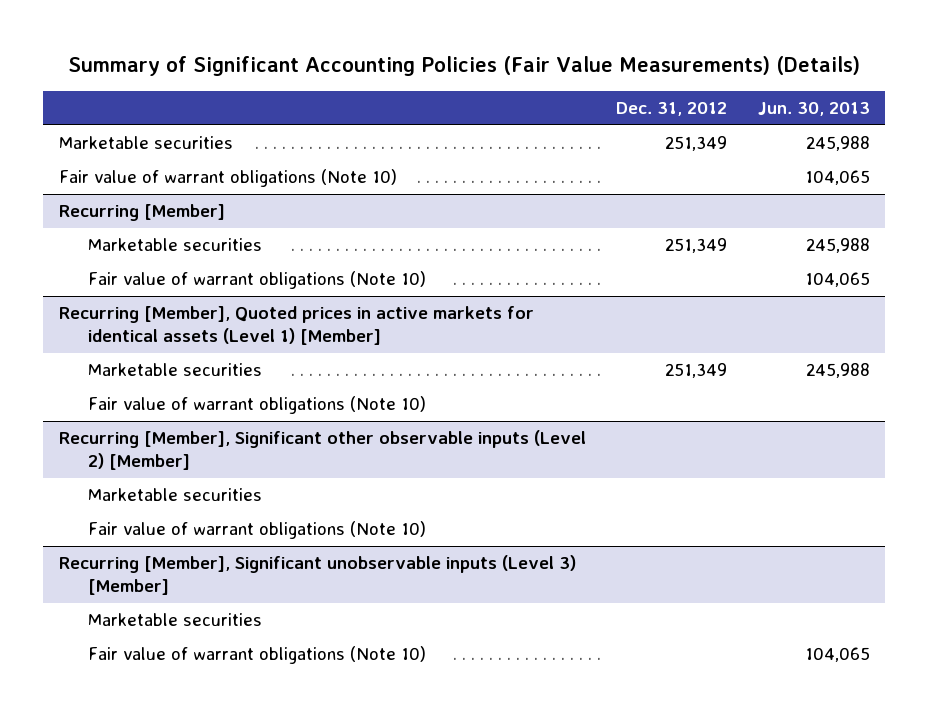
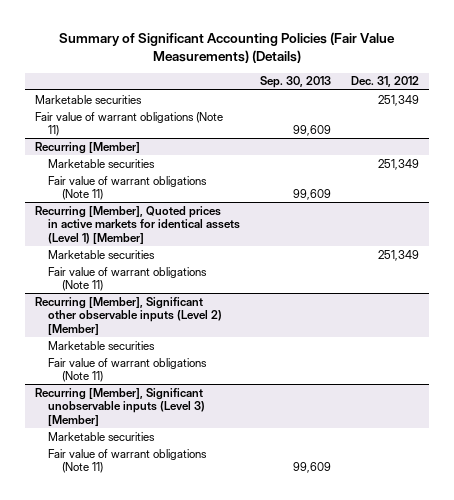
- | Dec. 31, 2012 | Jun. 30, 2013
+ | Sep. 30, 2013 | Dec. 31, 2012
- Fair value of warrant obligations (Note 10) | | 104,065
+ Fair value of warrant obligations (Note 11) | 99,609 |
@ Recurring [Member]
- Fair value of warrant obligations (Note 10) | | 104,065
+ Fair value of warrant obligations (Note 11) | 99,609 |
@ Recurring [Member], Quoted prices in active markets for identical assets (Level 1) [Member]
- Fair value of warrant obligations (Note 10)
+ Fair value of warrant obligations (Note 11)
@ Recurring [Member], Significant other observable inputs (Level 2) [Member]
- Fair value of warrant obligations (Note 10)
+ Fair value of warrant obligations (Note 11)
@ Recurring [Member], Significant unobservable inputs (Level 3) [Member]
- Fair value of warrant obligations (Note 10) | | 104,065
+ Fair value of warrant obligations (Note 11) | 99,609 |

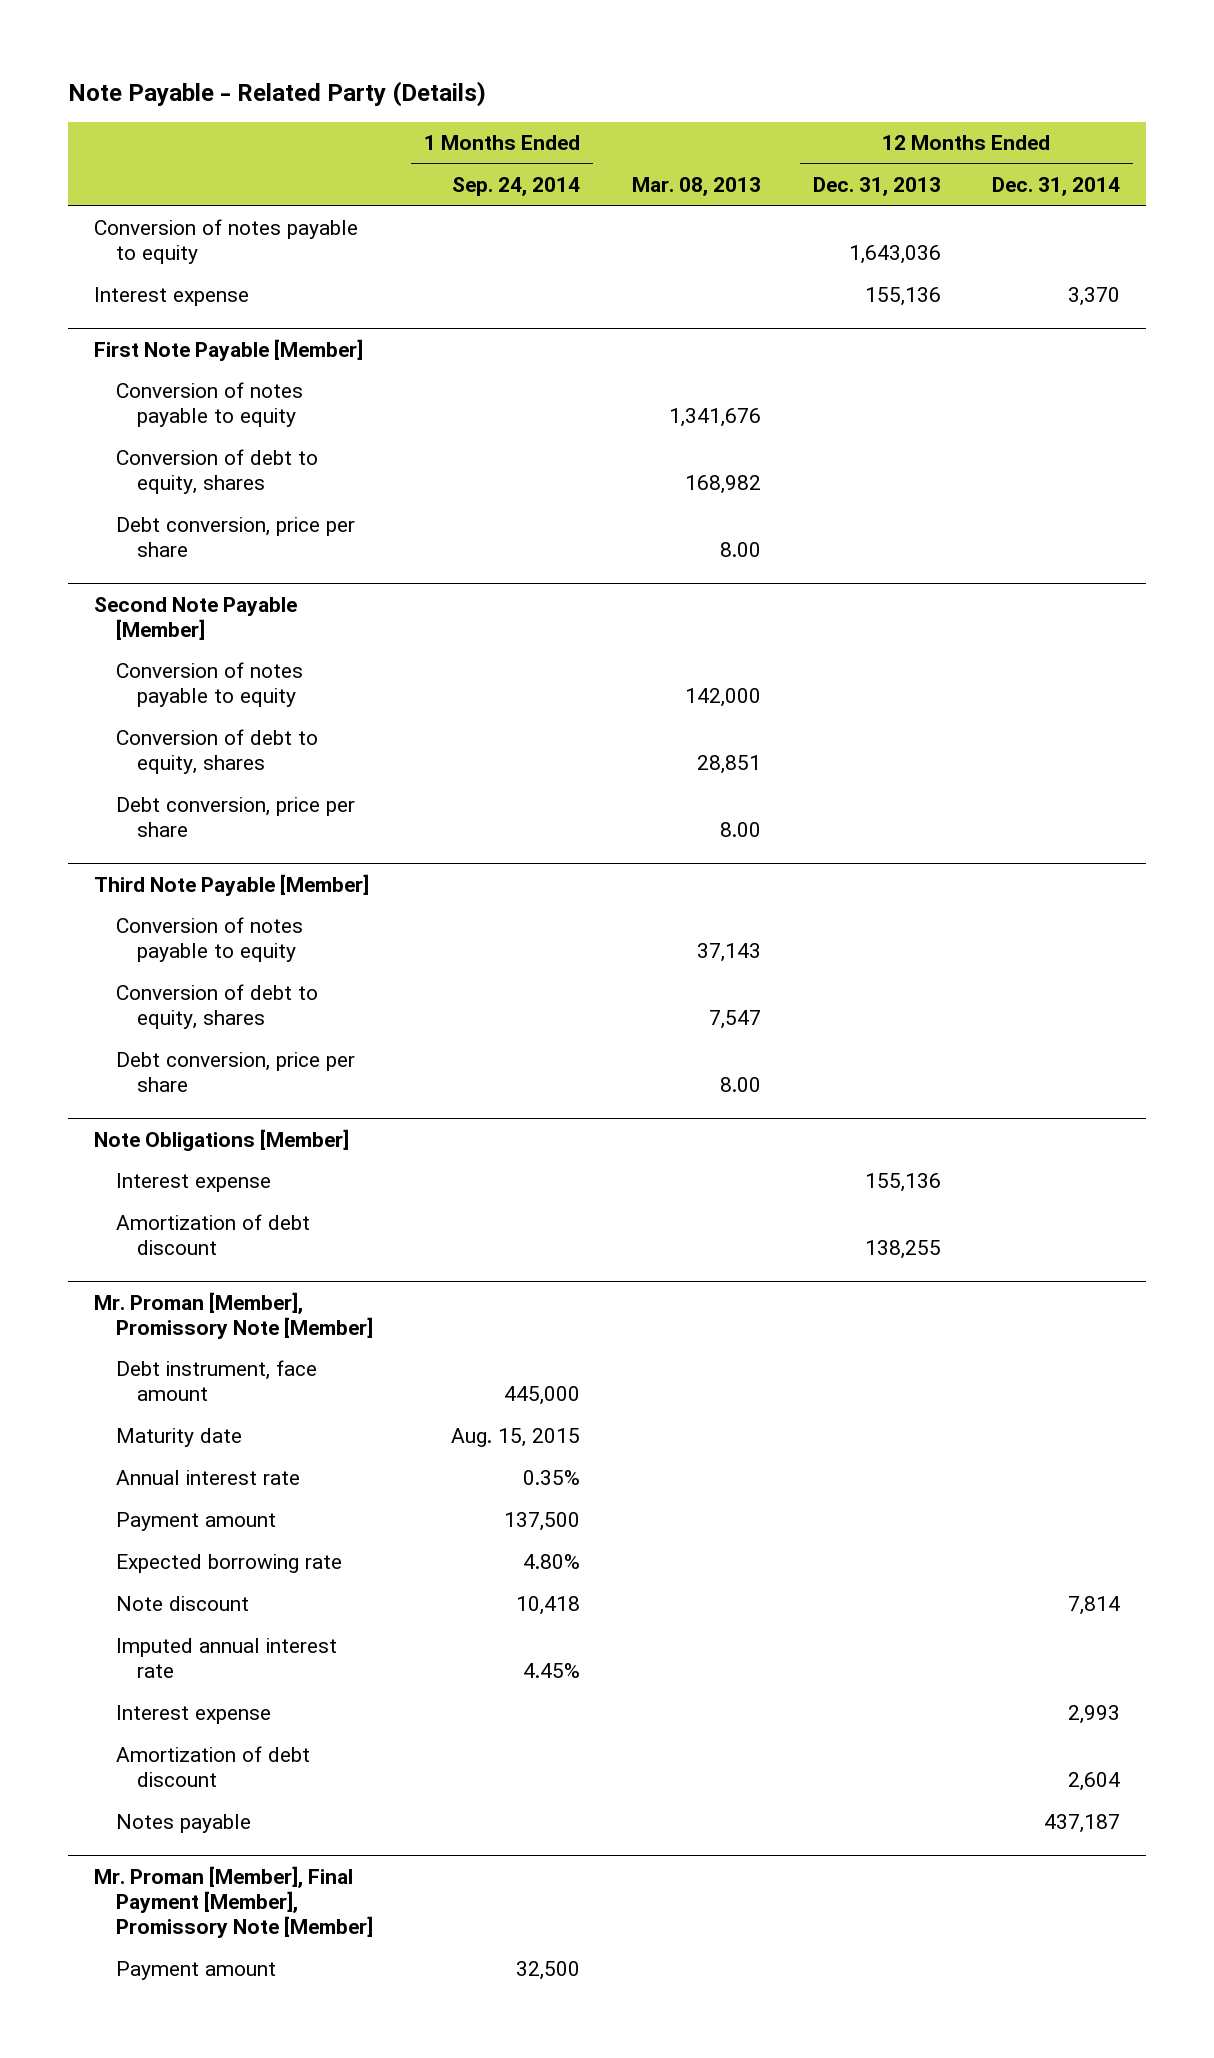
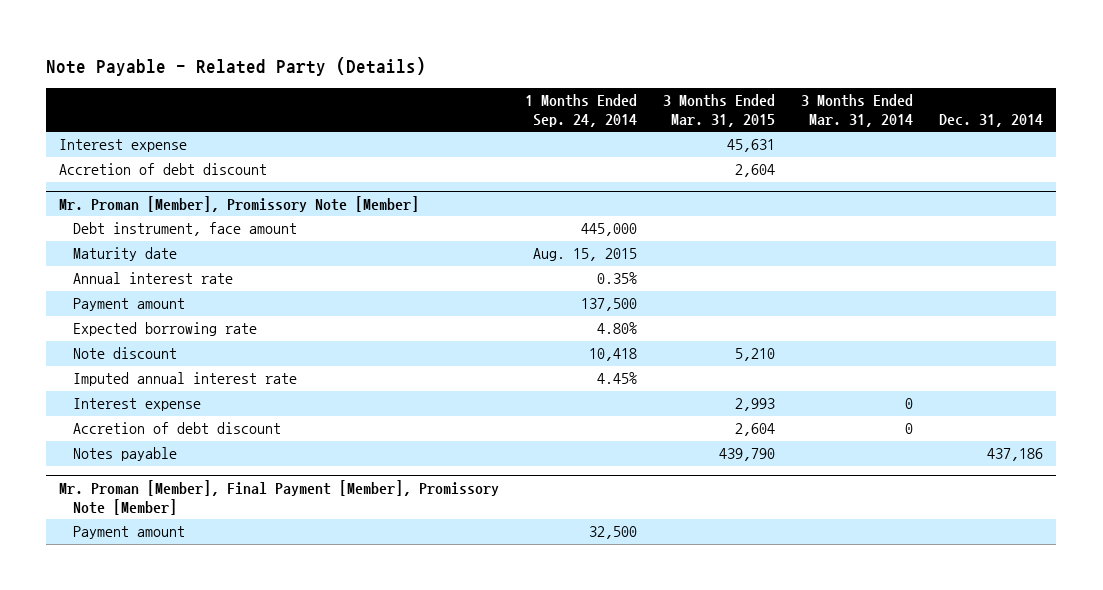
- | 1 Months Ended Sep. 24, 2014 | Mar. 08, 2013 | 12 Months Ended Dec. 31, 2013 | 12 Months Ended Dec. 31, 2014
+ | 1 Months Ended Sep. 24, 2014 | 3 Months Ended Mar. 31, 2015 | 3 Months Ended Mar. 31, 2014 | Dec. 31, 2014
- Conversion of notes payable to equity | | | 1,643,036 |
- First Note Payable [Member]
- Conversion of notes payable to equity | | 1,341,676 | |
- Conversion of debt to equity, shares | | 168,982 | |
- Debt conversion, price per share | | 8.00 | |
- Second Note Payable [Member]
- Conversion of notes payable to equity | | 142,000 | |
- Conversion of debt to equity, shares | | 28,851 | |
- Debt conversion, price per share | | 8.00 | |
- Third Note Payable [Member]
- Conversion of notes payable to equity | | 37,143 | |
- Conversion of debt to equity, shares | | 7,547 | |
- Debt conversion, price per share | | 8.00 | |
- Note Obligations [Member]
- Interest expense | | | 155,136 |
- Amortization of debt discount | | | 138,255 |
+ Accretion of debt discount | | 2,604 | |
@ Mr. Proman [Member], Promissory Note [Member]
- Amortization of debt discount | | | | 2,604
+ Accretion of debt discount | | 2,604 | 0 |

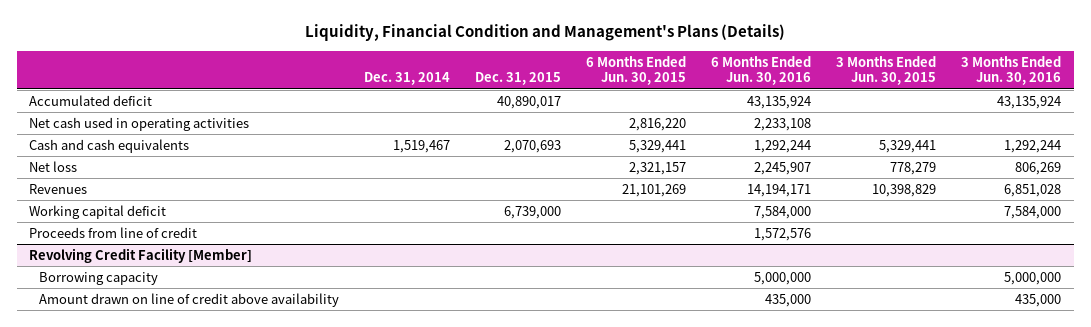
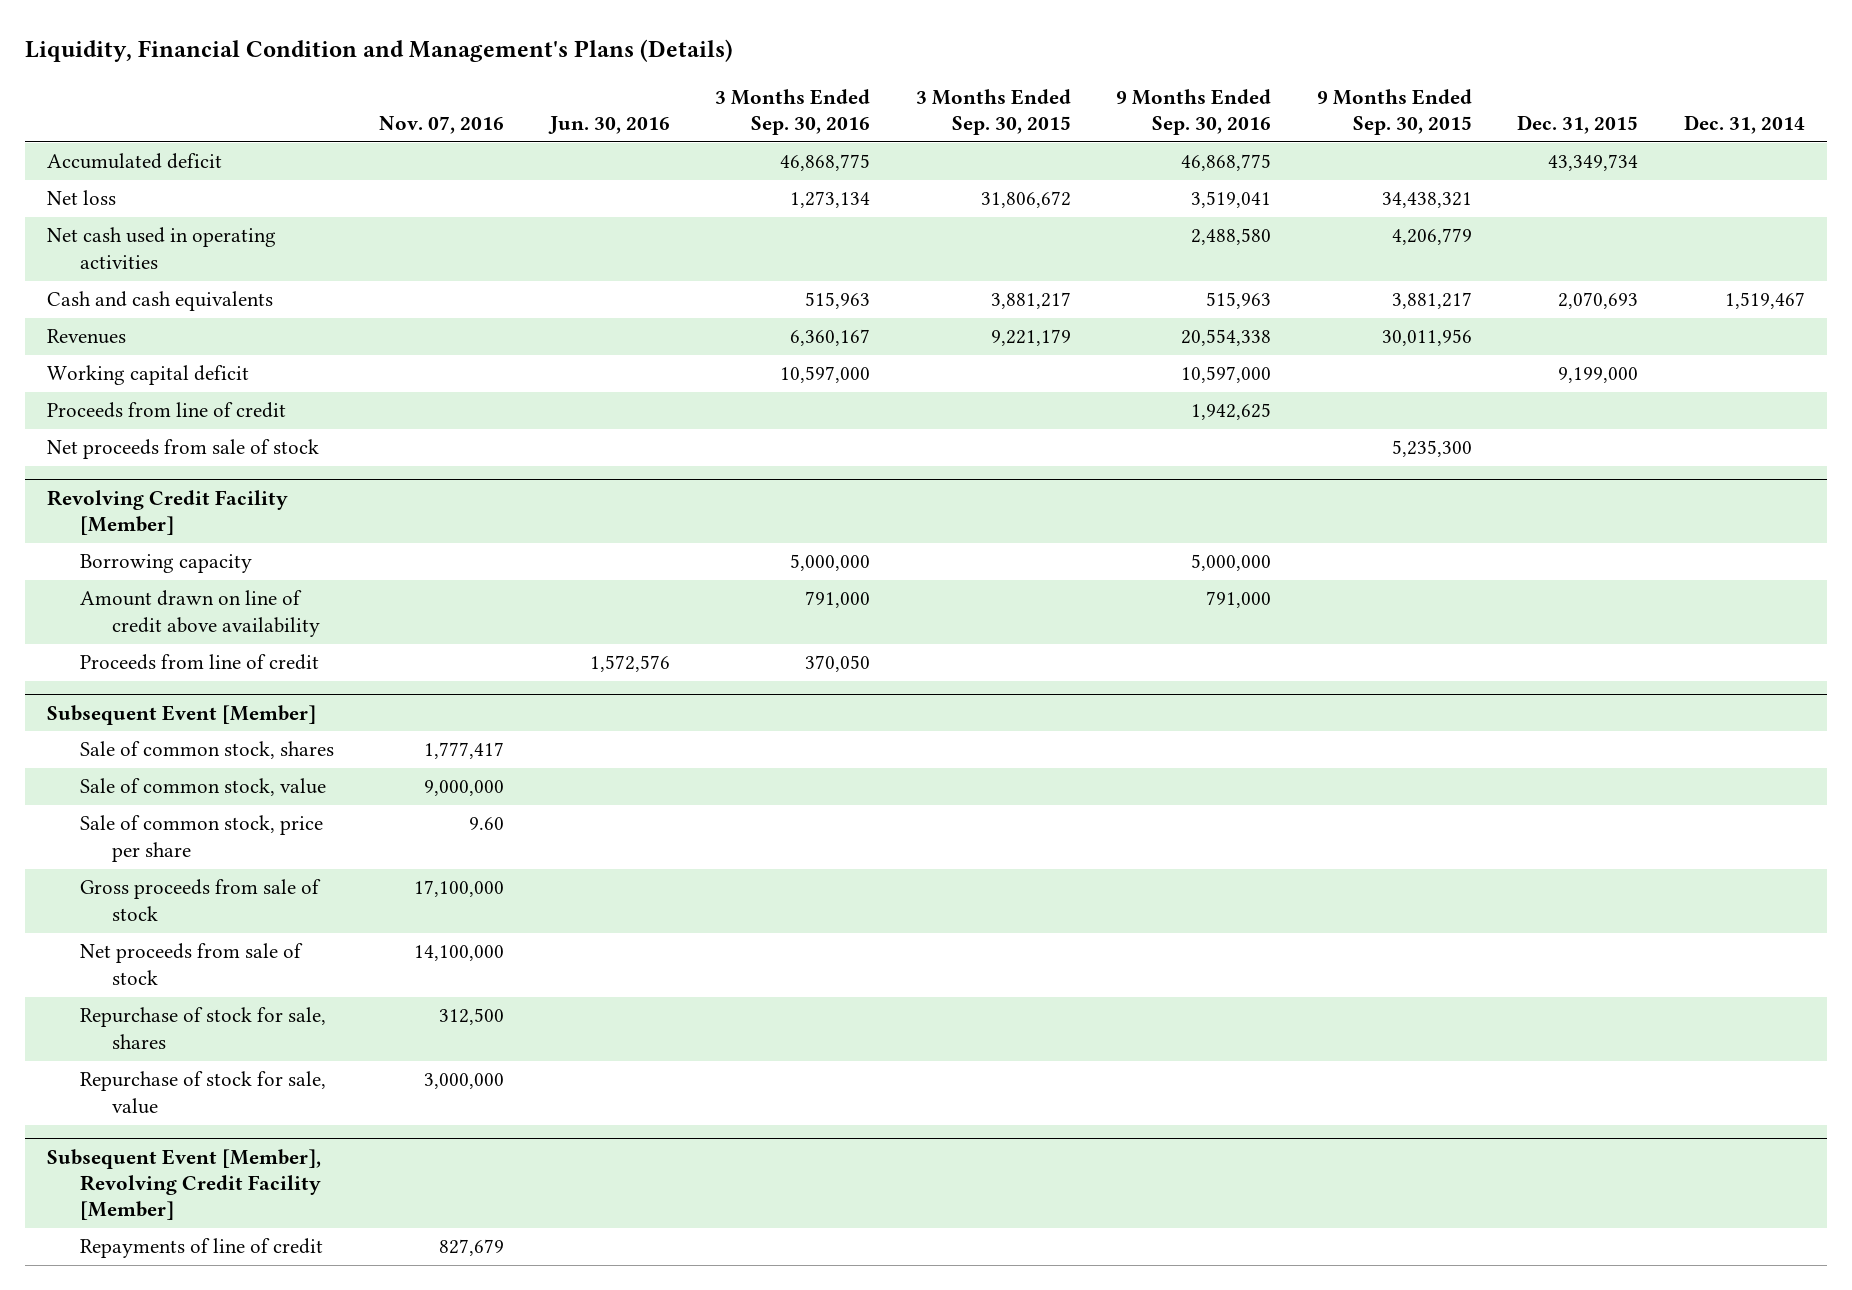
- | Dec. 31, 2014 | Dec. 31, 2015 | 6 Months Ended Jun. 30, 2015 | 6 Months Ended Jun. 30, 2016 | 3 Months Ended Jun. 30, 2015 | 3 Months Ended Jun. 30, 2016
+ | Nov. 07, 2016 | Jun. 30, 2016 | 3 Months Ended Sep. 30, 2016 | 3 Months Ended Sep. 30, 2015 | 9 Months Ended Sep. 30, 2016 | 9 Months Ended Sep. 30, 2015 | Dec. 31, 2015 | Dec. 31, 2014
- Accumulated deficit | | 40,890,017 | | 43,135,924 | | 43,135,924
+ Accumulated deficit | | | 46,868,775 | | 46,868,775 | | 43,349,734 |
moved up: Net loss | | | 1,273,134 | 31,806,672 | 3,519,041 | 34,438,321 | |
- Working capital deficit | | 6,739,000 | | 7,584,000 | | 7,584,000
+ Working capital deficit | | | 10,597,000 | | 10,597,000 | | 9,199,000 |
+ Net proceeds from sale of stock | | | | | | 5,235,300 | |
@ Revolving Credit Facility [Member]
+ Proceeds from line of credit | | 1,572,576 | 370,050 | | | | |
+ Subsequent Event [Member]
+ Sale of common stock, shares | 1,777,417 | | | | | | |
+ Sale of common stock, value | 9,000,000 | | | | | | |
+ Sale of common stock, price per share | 9.60 | | | | | | |
+ Gross proceeds from sale of stock | 17,100,000 | | | | | | |
+ Net proceeds from sale of stock | 14,100,000 | | | | | | |
+ Repurchase of stock for sale, shares | 312,500 | | | | | | |
+ Repurchase of stock for sale, value | 3,000,000 | | | | | | |
+ Subsequent Event [Member], Revolving Credit Facility [Member]
+ Repayments of line of credit | 827,679 | | | | | | |

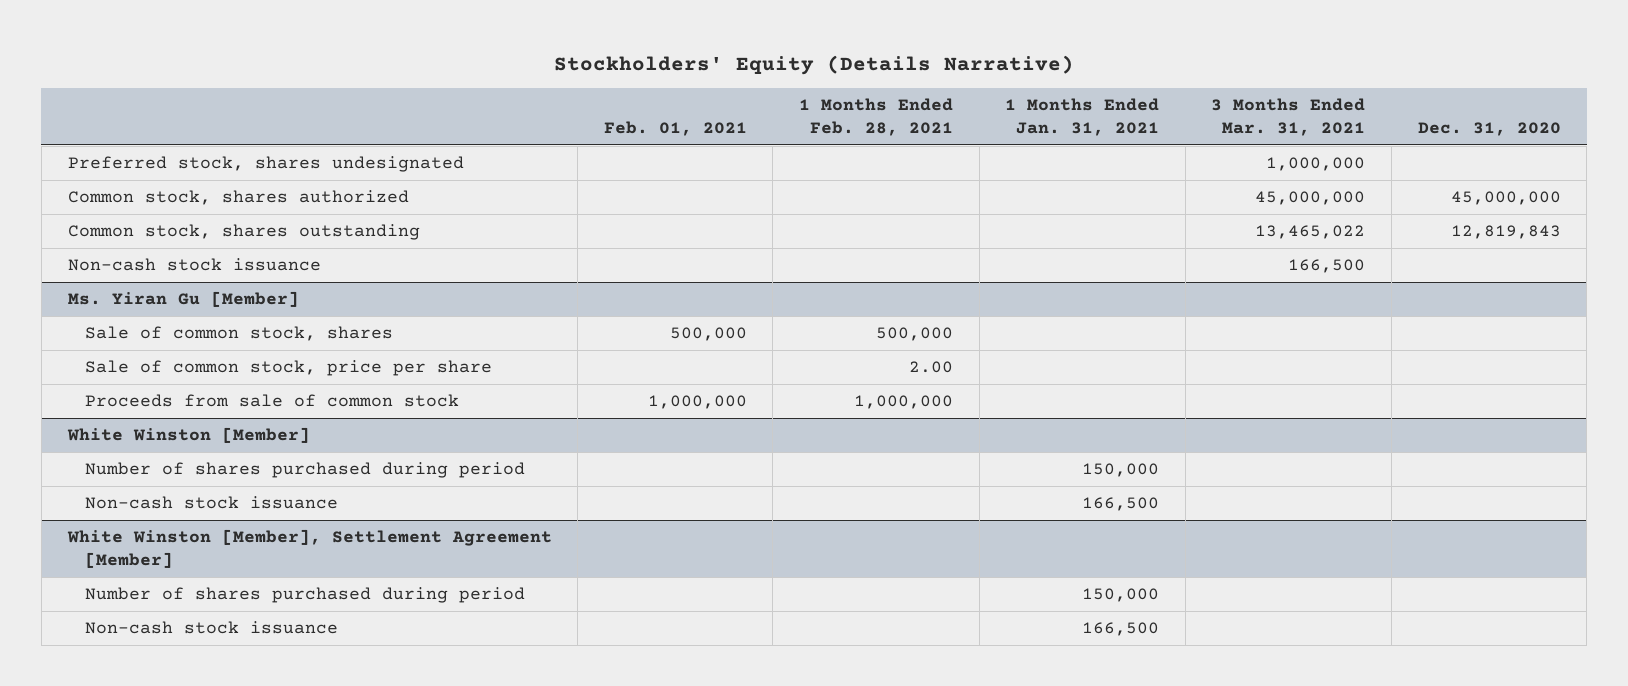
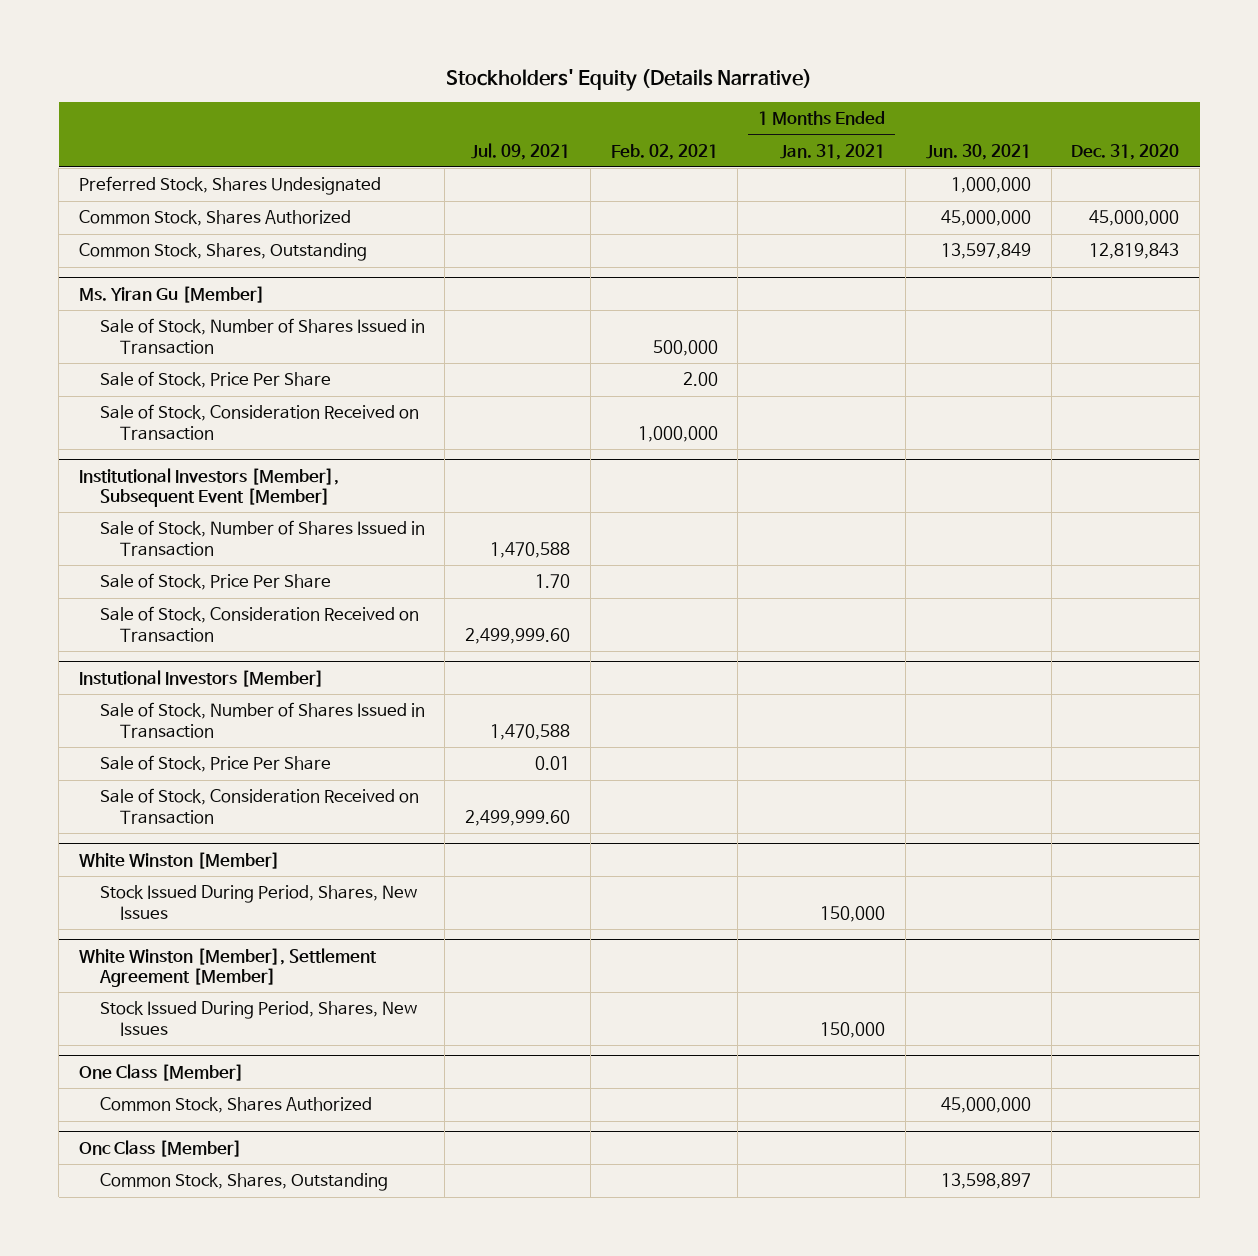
- | Feb. 01, 2021 | 1 Months Ended Feb. 28, 2021 | 1 Months Ended Jan. 31, 2021 | 3 Months Ended Mar. 31, 2021 | Dec. 31, 2020
+ | Jul. 09, 2021 | Feb. 02, 2021 | 1 Months Ended Jan. 31, 2021 | Jun. 30, 2021 | Dec. 31, 2020
- Preferred stock, shares undesignated | | | | 1,000,000 |
- Common stock, shares authorized | | | | 45,000,000 | 45,000,000
- Common stock, shares outstanding | | | | 13,465,022 | 12,819,843
- Non-cash stock issuance | | | | 166,500 |
+ Preferred Stock, Shares Undesignated | | | | 1,000,000 |
+ Common Stock, Shares Authorized | | | | 45,000,000 | 45,000,000
+ Common Stock, Shares, Outstanding | | | | 13,597,849 | 12,819,843
@ Ms. Yiran Gu [Member]
- Sale of common stock, shares | 500,000 | 500,000 | | |
- Sale of common stock, price per share | | 2.00 | | |
- Proceeds from sale of common stock | 1,000,000 | 1,000,000 | | |
+ Sale of Stock, Number of Shares Issued in Transaction | | 500,000 | | |
+ Sale of Stock, Price Per Share | | 2.00 | | |
+ Sale of Stock, Consideration Received on Transaction | | 1,000,000 | | |
+ Institutional Investors [Member], Subsequent Event [Member]
+ Sale of Stock, Number of Shares Issued in Transaction | 1,470,588 | | | |
+ Sale of Stock, Price Per Share | 1.70 | | | |
+ Sale of Stock, Consideration Received on Transaction | 2,499,999.60 | | | |
+ Instutional Investors [Member]
+ Sale of Stock, Number of Shares Issued in Transaction | 1,470,588 | | | |
+ Sale of Stock, Price Per Share | 0.01 | | | |
+ Sale of Stock, Consideration Received on Transaction | 2,499,999.60 | | | |
@ White Winston [Member]
- Number of shares purchased during period | | | 150,000 | |
- Non-cash stock issuance | | | 166,500 | |
+ Stock Issued During Period, Shares, New Issues | | | 150,000 | |
@ White Winston [Member], Settlement Agreement [Member]
- Number of shares purchased during period | | | 150,000 | |
- Non-cash stock issuance | | | 166,500 | |
+ Stock Issued During Period, Shares, New Issues | | | 150,000 | |
+ One Class [Member]
+ Common Stock, Shares Authorized | | | | 45,000,000 |
+ Onc Class [Member]
+ Common Stock, Shares, Outstanding | | | | 13,598,897 |

